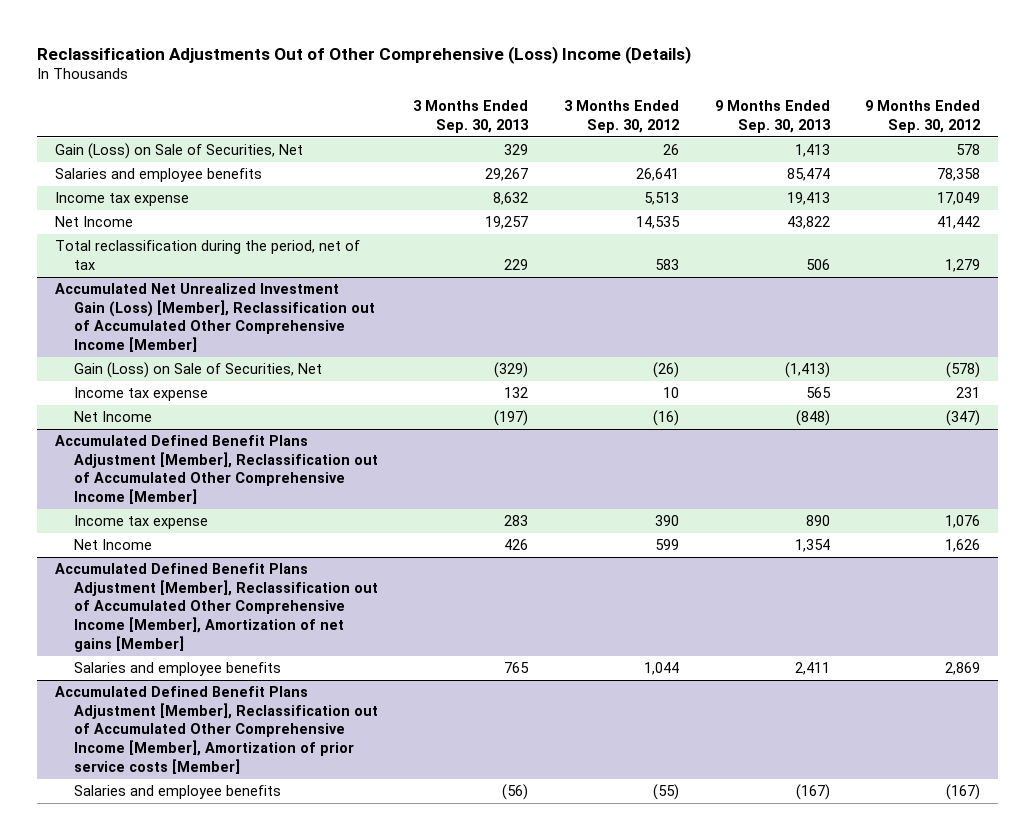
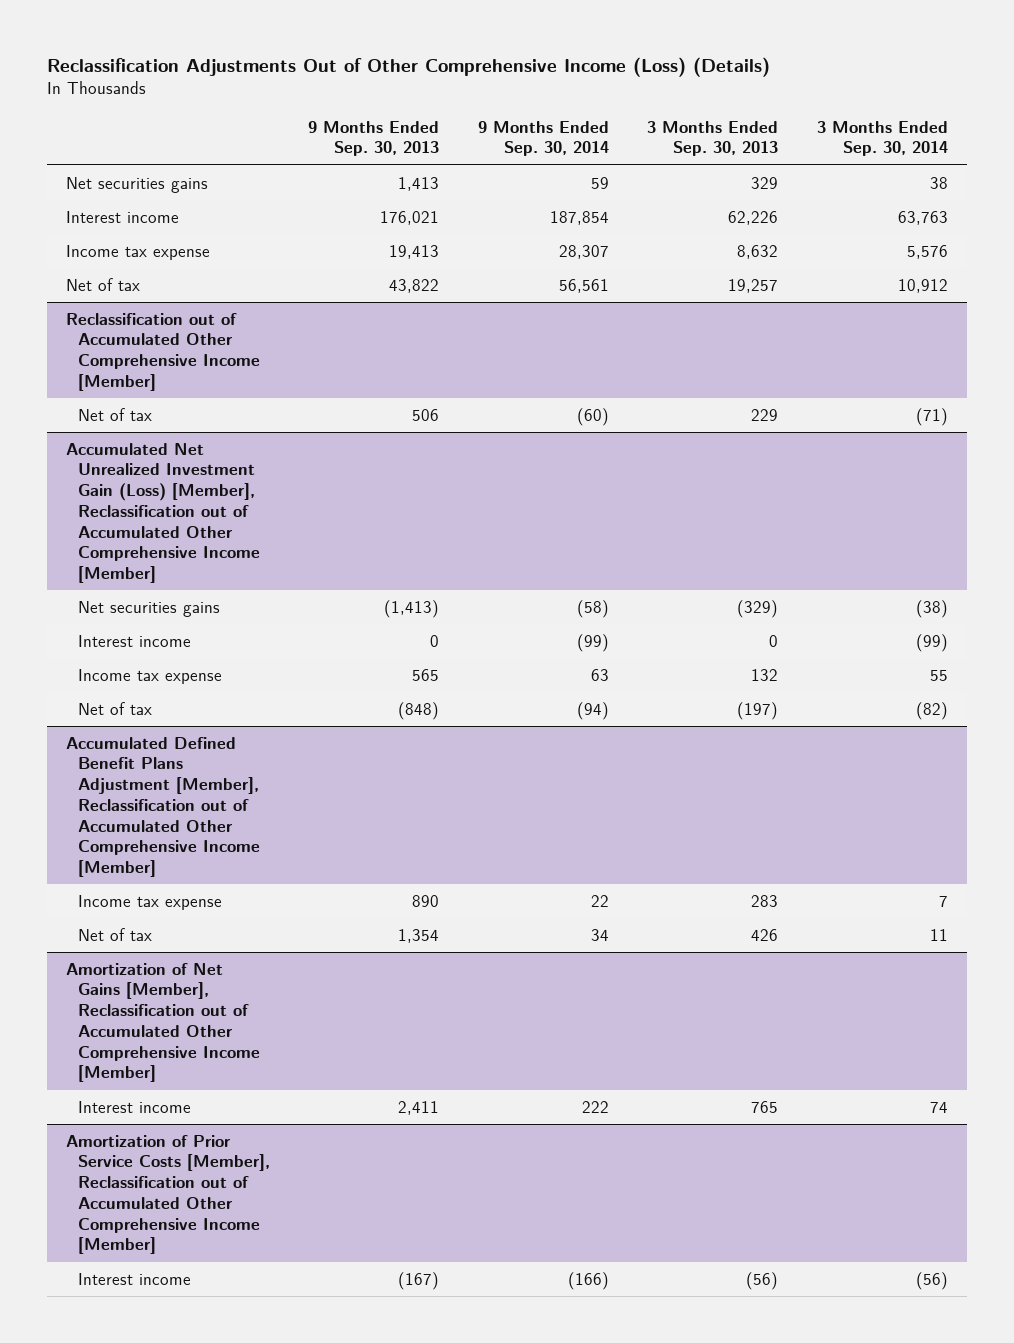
- Reclassification Adjustments Out of Other Comprehensive (Loss) Income (Details)
+ Reclassification Adjustments Out of Other Comprehensive Income (Loss) (Details)
- | 3 Months Ended Sep. 30, 2013 | 3 Months Ended Sep. 30, 2012 | 9 Months Ended Sep. 30, 2013 | 9 Months Ended Sep. 30, 2012
+ | 9 Months Ended Sep. 30, 2013 | 9 Months Ended Sep. 30, 2014 | 3 Months Ended Sep. 30, 2013 | 3 Months Ended Sep. 30, 2014
- Gain (Loss) on Sale of Securities, Net | 329 | 26 | 1,413 | 578
- Salaries and employee benefits | 29,267 | 26,641 | 85,474 | 78,358
+ Net securities gains | 1,413 | 59 | 329 | 38
+ Interest income | 176,021 | 187,854 | 62,226 | 63,763
- Net Income | 19,257 | 14,535 | 43,822 | 41,442
- Total reclassification during the period, net of tax | 229 | 583 | 506 | 1,279
+ Net of tax | 43,822 | 56,561 | 19,257 | 10,912
+ Reclassification out of Accumulated Other Comprehensive Income [Member]
+ Net of tax | 506 | (60) | 229 | (71)
@ Accumulated Net Unrealized Investment Gain (Loss) [Member], Reclassification out of Accumulated Other Comprehensive Income [Member]
- Gain (Loss) on Sale of Securities, Net | (329) | (26) | (1,413) | (578)
+ Net securities gains | (1,413) | (58) | (329) | (38)
+ Interest income | 0 | (99) | 0 | (99)
- Net Income | (197) | (16) | (848) | (347)
+ Net of tax | (848) | (94) | (197) | (82)
@ Accumulated Defined Benefit Plans Adjustment [Member], Reclassification out of Accumulated Other Comprehensive Income [Member]
- Net Income | 426 | 599 | 1,354 | 1,626
- Accumulated Defined Benefit Plans Adjustment [Member], Reclassification out of Accumulated Other Comprehensive Income [Member], Amortization of net gains [Member]
- Salaries and employee benefits | 765 | 1,044 | 2,411 | 2,869
- Accumulated Defined Benefit Plans Adjustment [Member], Reclassification out of Accumulated Other Comprehensive Income [Member], Amortization of prior service costs [Member]
- Salaries and employee benefits | (56) | (55) | (167) | (167)
@ Accumulated Defined Benefit Plans Adjustment [Member], Reclassification out of Accumulated Other Comprehensive Income [Member]
+ Net of tax | 1,354 | 34 | 426 | 11
+ Amortization of Net Gains [Member], Reclassification out of Accumulated Other Comprehensive Income [Member]
+ Interest income | 2,411 | 222 | 765 | 74
+ Amortization of Prior Service Costs [Member], Reclassification out of Accumulated Other Comprehensive Income [Member]
+ Interest income | (167) | (166) | (56) | (56)

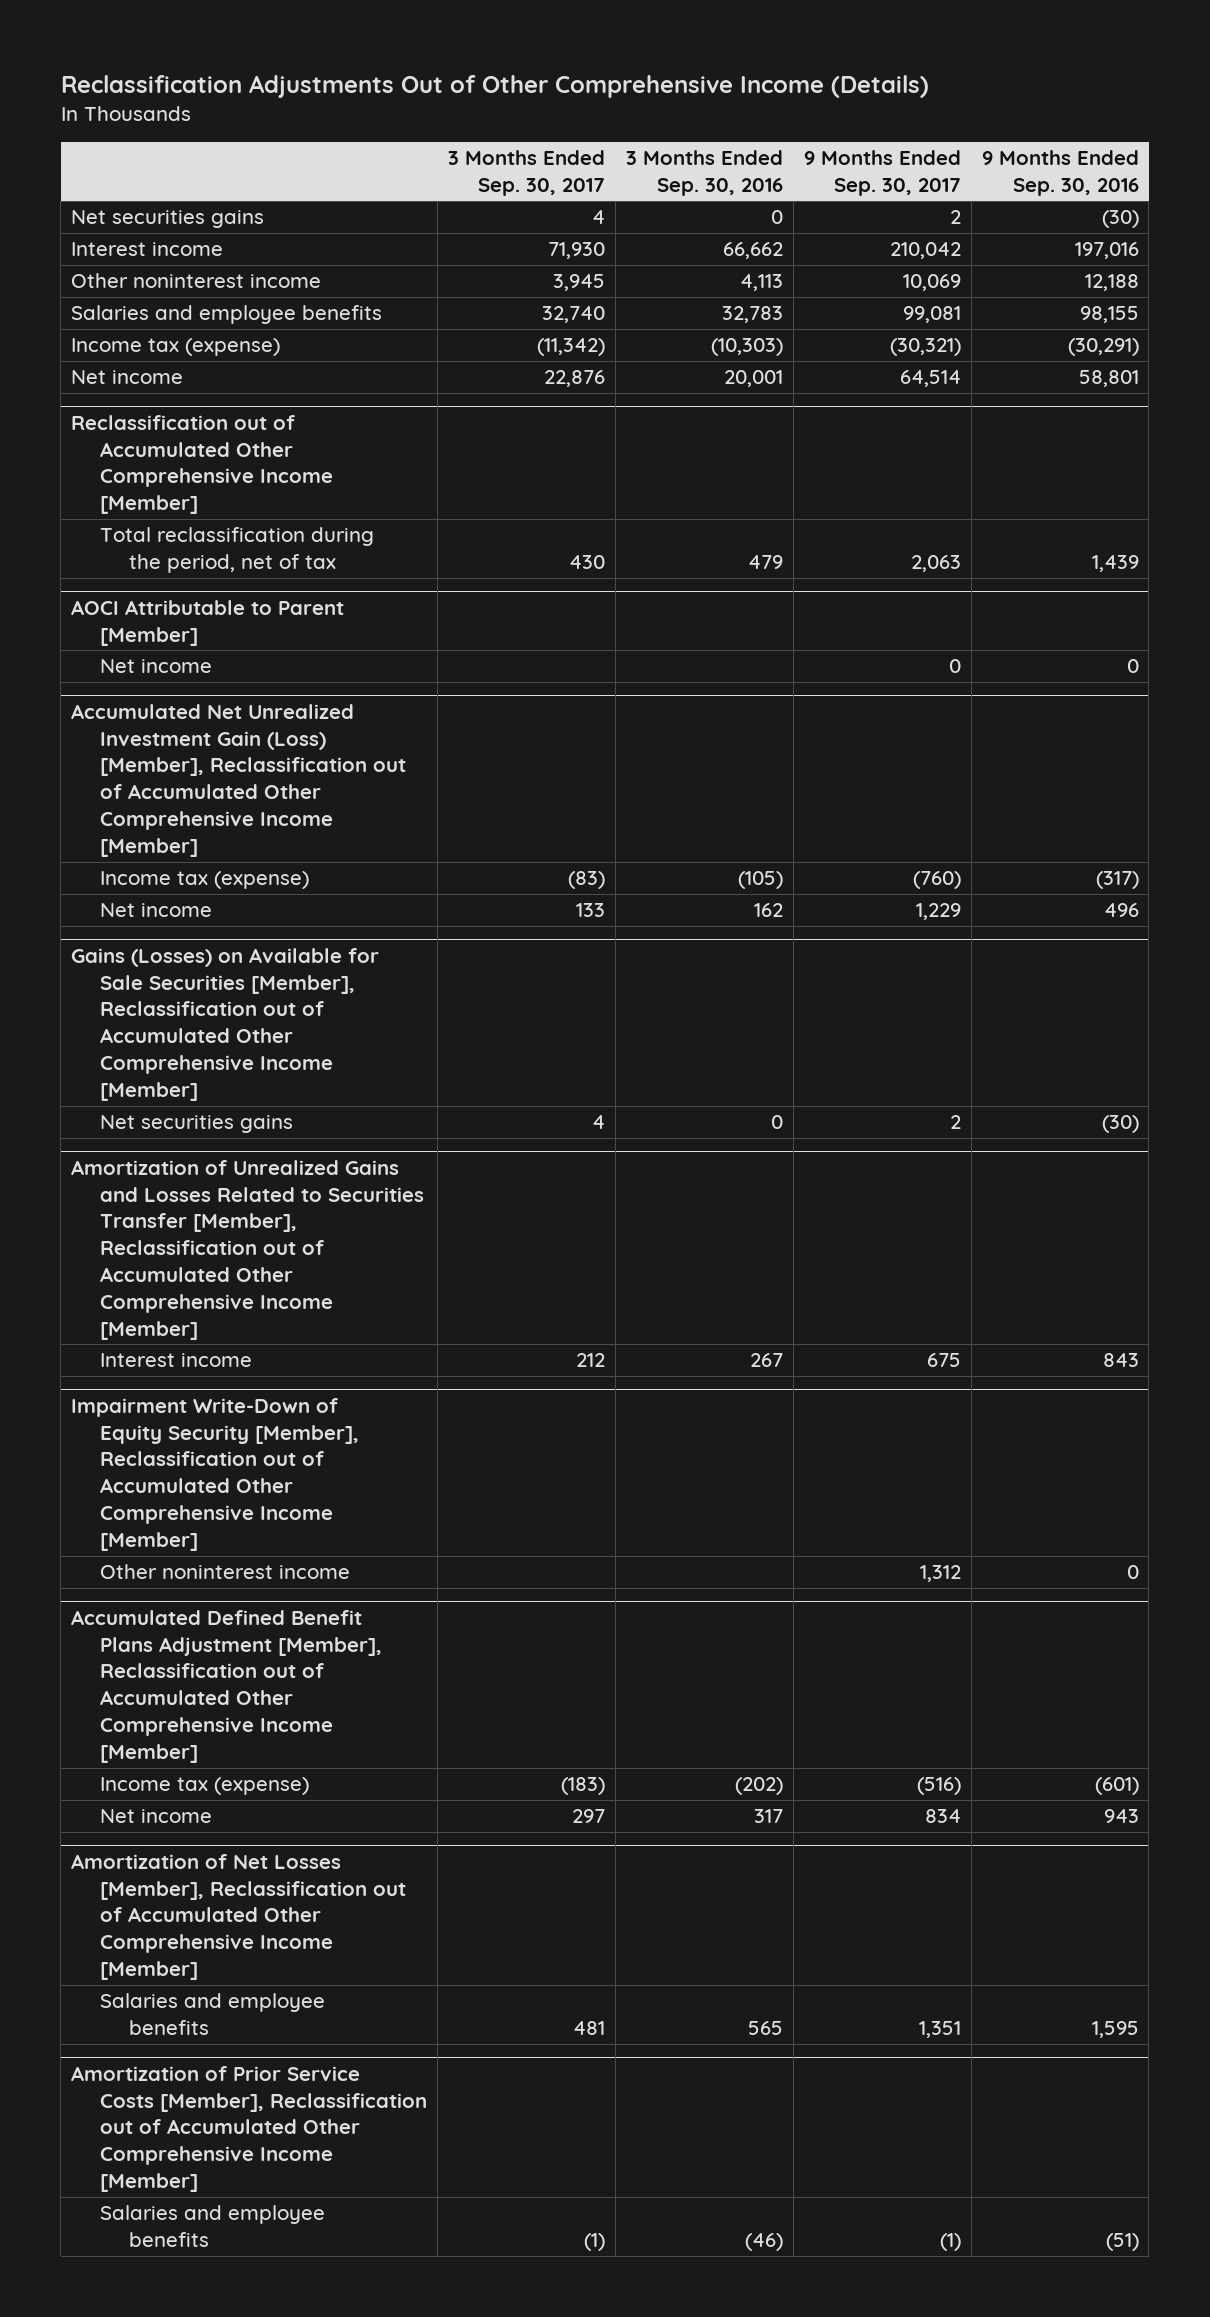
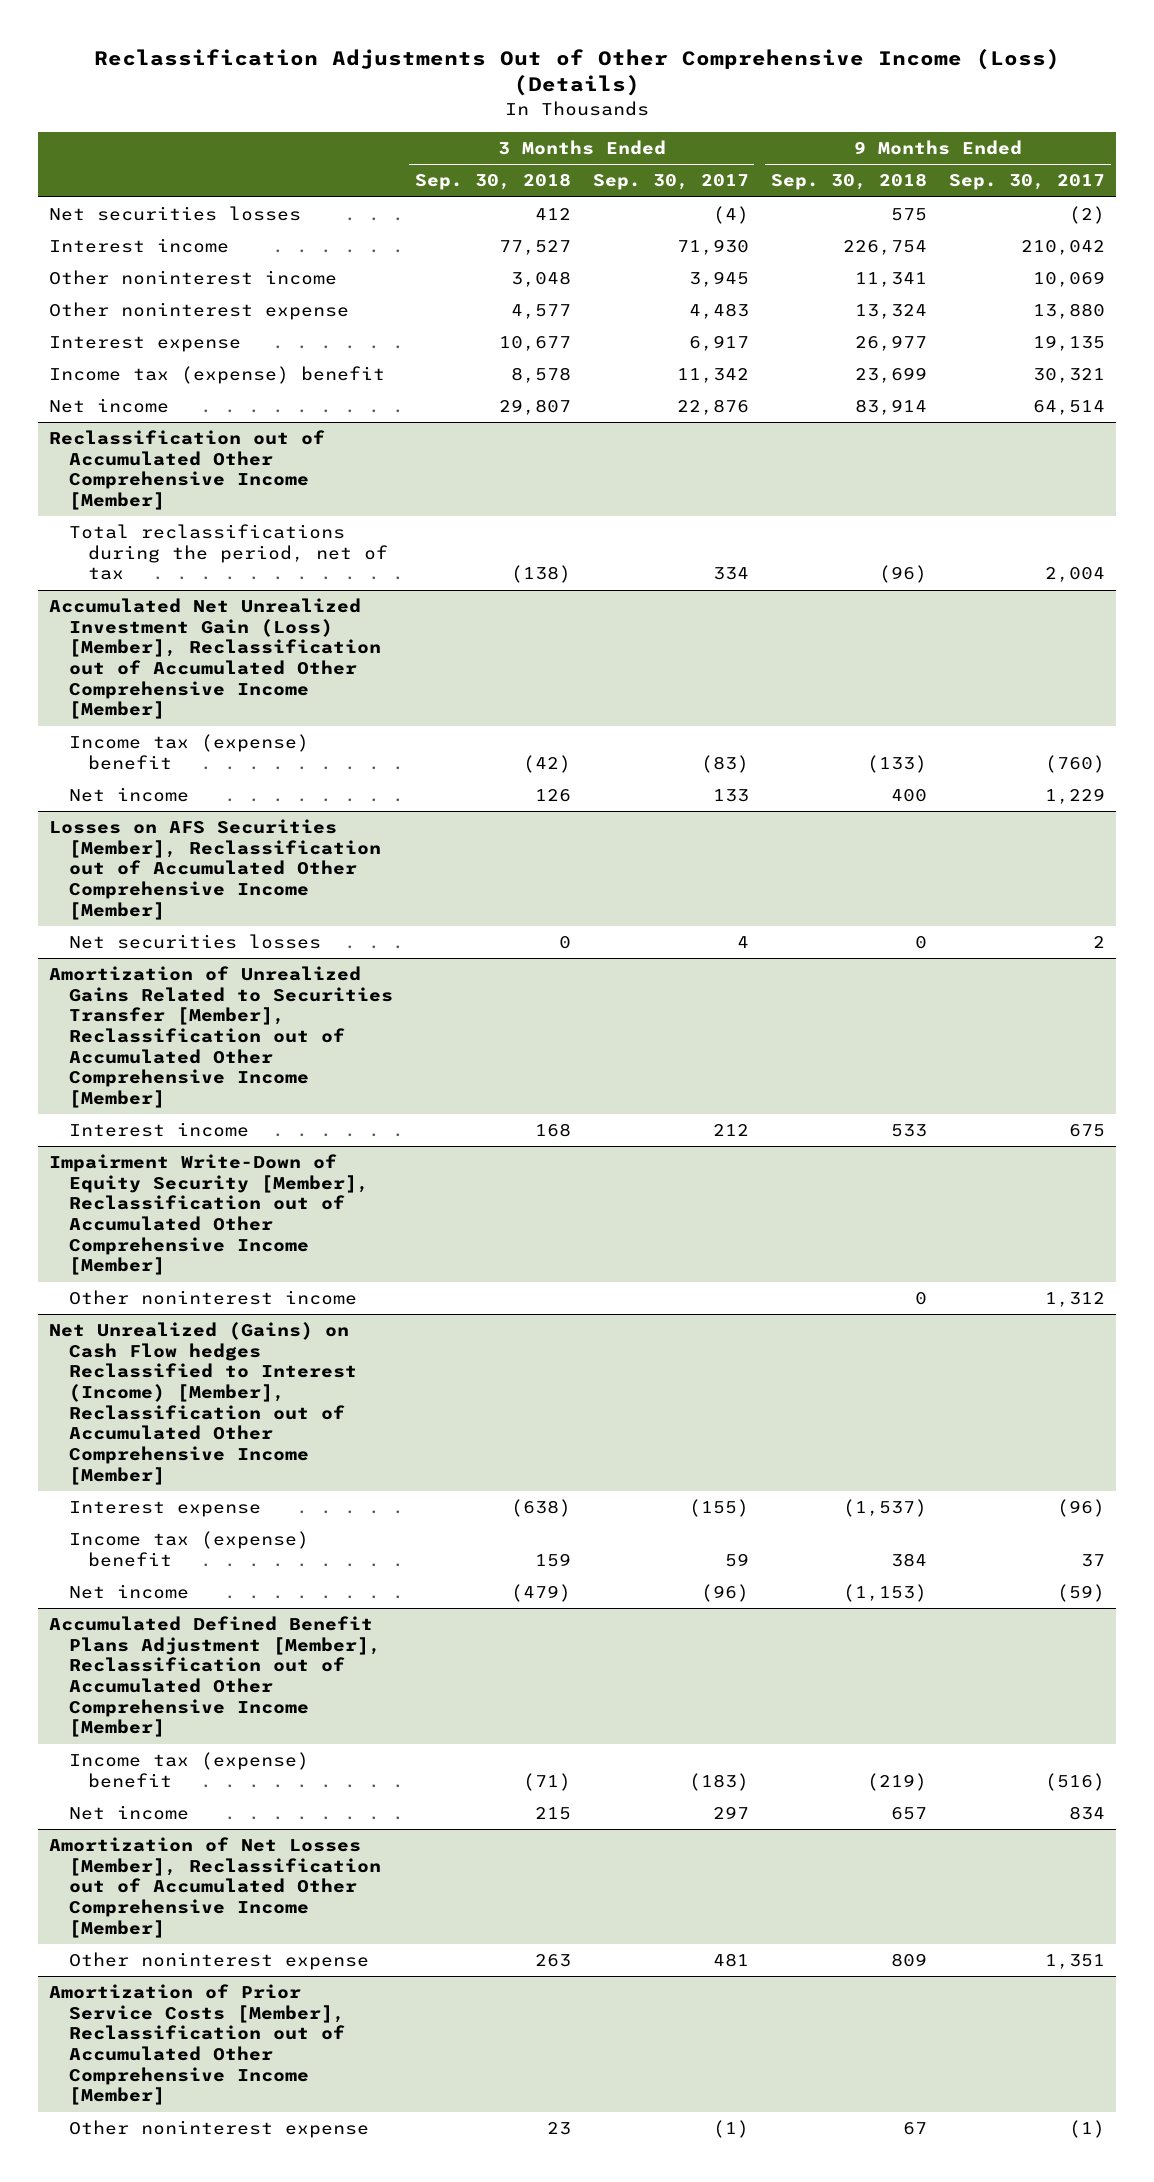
- Reclassification Adjustments Out of Other Comprehensive Income (Details)
+ Reclassification Adjustments Out of Other Comprehensive Income (Loss) (Details)
- | 3 Months Ended Sep. 30, 2017 | 3 Months Ended Sep. 30, 2016 | 9 Months Ended Sep. 30, 2017 | 9 Months Ended Sep. 30, 2016
+ | 3 Months Ended Sep. 30, 2018 | 3 Months Ended Sep. 30, 2017 | 9 Months Ended Sep. 30, 2018 | 9 Months Ended Sep. 30, 2017
- Net securities gains | 4 | 0 | 2 | (30)
+ Net securities losses | 412 | (4) | 575 | (2)
- Salaries and employee benefits | 32,740 | 32,783 | 99,081 | 98,155
- Income tax (expense) | (11,342) | (10,303) | (30,321) | (30,291)
+ Other noninterest expense | 4,577 | 4,483 | 13,324 | 13,880
+ Interest expense | 10,677 | 6,917 | 26,977 | 19,135
+ Income tax (expense) benefit | 8,578 | 11,342 | 23,699 | 30,321
@ Reclassification out of Accumulated Other Comprehensive Income [Member]
- Total reclassification during the period, net of tax | 430 | 479 | 2,063 | 1,439
- AOCI Attributable to Parent [Member]
- Net income | | | 0 | 0
@ Reclassification out of Accumulated Other Comprehensive Income [Member]
+ Total reclassifications during the period, net of tax | (138) | 334 | (96) | 2,004
@ Accumulated Net Unrealized Investment Gain (Loss) [Member], Reclassification out of Accumulated Other Comprehensive Income [Member]
- Income tax (expense) | (83) | (105) | (760) | (317)
+ Income tax (expense) benefit | (42) | (83) | (133) | (760)
- Gains (Losses) on Available for Sale Securities [Member], Reclassification out of Accumulated Other Comprehensive Income [Member]
- Net securities gains | 4 | 0 | 2 | (30)
- Amortization of Unrealized Gains and Losses Related to Securities Transfer [Member], Reclassification out of Accumulated Other Comprehensive Income [Member]
+ Losses on AFS Securities [Member], Reclassification out of Accumulated Other Comprehensive Income [Member]
+ Net securities losses | 0 | 4 | 0 | 2
+ Amortization of Unrealized Gains Related to Securities Transfer [Member], Reclassification out of Accumulated Other Comprehensive Income [Member]
+ Net Unrealized (Gains) on Cash Flow hedges Reclassified to Interest (Income) [Member], Reclassification out of Accumulated Other Comprehensive Income [Member]
+ Interest expense | (638) | (155) | (1,537) | (96)
+ Income tax (expense) benefit | 159 | 59 | 384 | 37
+ Net income | (479) | (96) | (1,153) | (59)
@ Accumulated Defined Benefit Plans Adjustment [Member], Reclassification out of Accumulated Other Comprehensive Income [Member]
- Income tax (expense) | (183) | (202) | (516) | (601)
+ Income tax (expense) benefit | (71) | (183) | (219) | (516)
@ Amortization of Net Losses [Member], Reclassification out of Accumulated Other Comprehensive Income [Member]
- Salaries and employee benefits | 481 | 565 | 1,351 | 1,595
+ Other noninterest expense | 263 | 481 | 809 | 1,351
@ Amortization of Prior Service Costs [Member], Reclassification out of Accumulated Other Comprehensive Income [Member]
- Salaries and employee benefits | (1) | (46) | (1) | (51)
+ Other noninterest expense | 23 | (1) | 67 | (1)

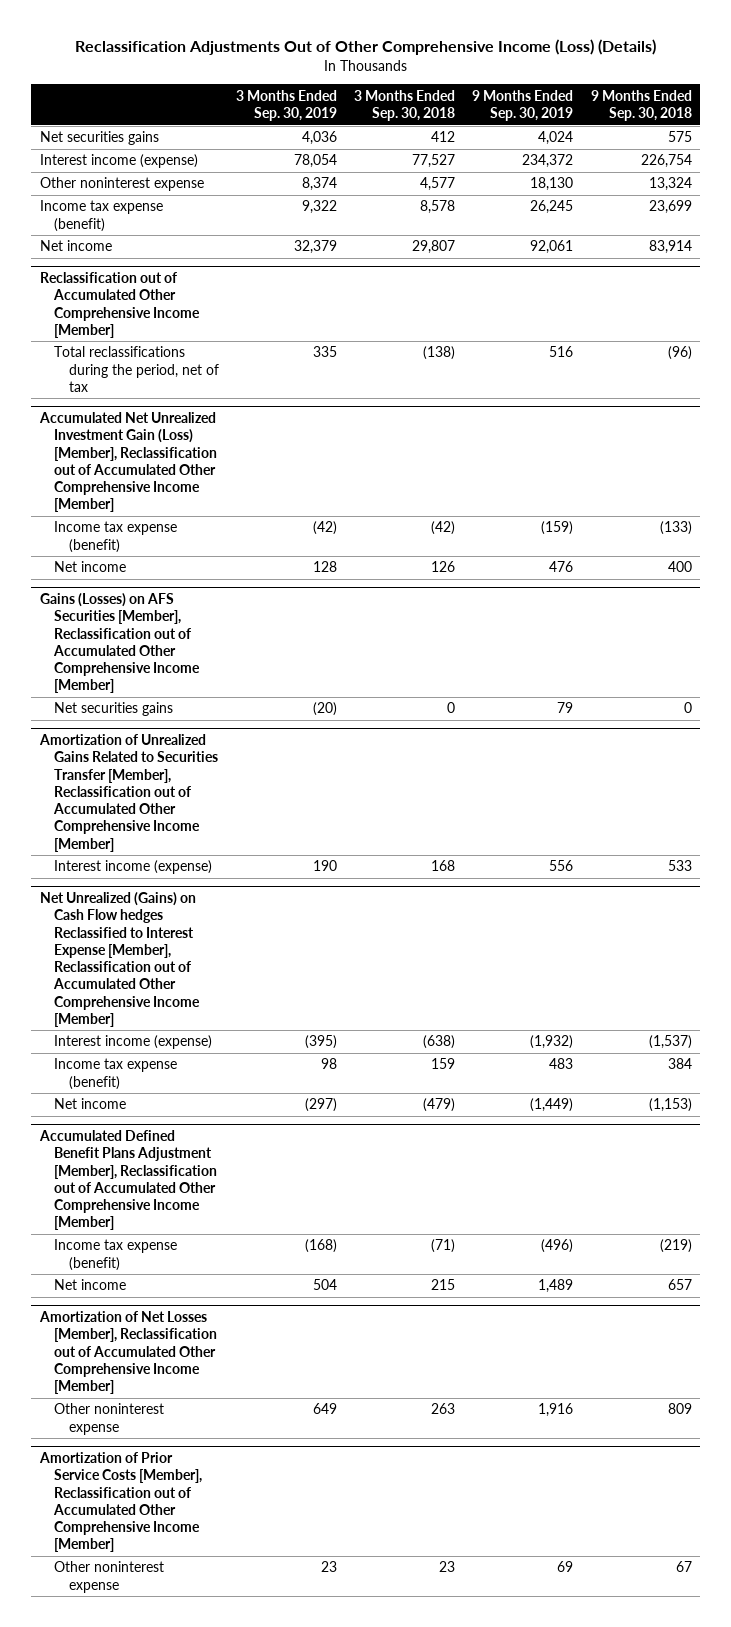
- | 3 Months Ended Sep. 30, 2018 | 3 Months Ended Sep. 30, 2017 | 9 Months Ended Sep. 30, 2018 | 9 Months Ended Sep. 30, 2017
+ | 3 Months Ended Sep. 30, 2019 | 3 Months Ended Sep. 30, 2018 | 9 Months Ended Sep. 30, 2019 | 9 Months Ended Sep. 30, 2018
- Net securities losses | 412 | (4) | 575 | (2)
- Interest income | 77,527 | 71,930 | 226,754 | 210,042
- Other noninterest income | 3,048 | 3,945 | 11,341 | 10,069
+ Net securities gains | 4,036 | 412 | 4,024 | 575
+ Interest income (expense) | 78,054 | 77,527 | 234,372 | 226,754
- Interest expense | 10,677 | 6,917 | 26,977 | 19,135
- Income tax (expense) benefit | 8,578 | 11,342 | 23,699 | 30,321
+ Income tax expense (benefit) | 9,322 | 8,578 | 26,245 | 23,699
@ Accumulated Net Unrealized Investment Gain (Loss) [Member], Reclassification out of Accumulated Other Comprehensive Income [Member]
- Income tax (expense) benefit | (42) | (83) | (133) | (760)
+ Income tax expense (benefit) | (42) | (42) | (159) | (133)
- Losses on AFS Securities [Member], Reclassification out of Accumulated Other Comprehensive Income [Member]
- Net securities losses | 0 | 4 | 0 | 2
+ Gains (Losses) on AFS Securities [Member], Reclassification out of Accumulated Other Comprehensive Income [Member]
+ Net securities gains | (20) | 0 | 79 | 0
@ Amortization of Unrealized Gains Related to Securities Transfer [Member], Reclassification out of Accumulated Other Comprehensive Income [Member]
- Interest income | 168 | 212 | 533 | 675
- Impairment Write-Down of Equity Security [Member], Reclassification out of Accumulated Other Comprehensive Income [Member]
- Other noninterest income | | | 0 | 1,312
- Net Unrealized (Gains) on Cash Flow hedges Reclassified to Interest (Income) [Member], Reclassification out of Accumulated Other Comprehensive Income [Member]
- Interest expense | (638) | (155) | (1,537) | (96)
- Income tax (expense) benefit | 159 | 59 | 384 | 37
@ Amortization of Unrealized Gains Related to Securities Transfer [Member], Reclassification out of Accumulated Other Comprehensive Income [Member]
+ Interest income (expense) | 190 | 168 | 556 | 533
+ Net Unrealized (Gains) on Cash Flow hedges Reclassified to Interest Expense [Member], Reclassification out of Accumulated Other Comprehensive Income [Member]
+ Interest income (expense) | (395) | (638) | (1,932) | (1,537)
+ Income tax expense (benefit) | 98 | 159 | 483 | 384
@ Accumulated Defined Benefit Plans Adjustment [Member], Reclassification out of Accumulated Other Comprehensive Income [Member]
- Income tax (expense) benefit | (71) | (183) | (219) | (516)
+ Income tax expense (benefit) | (168) | (71) | (496) | (219)

